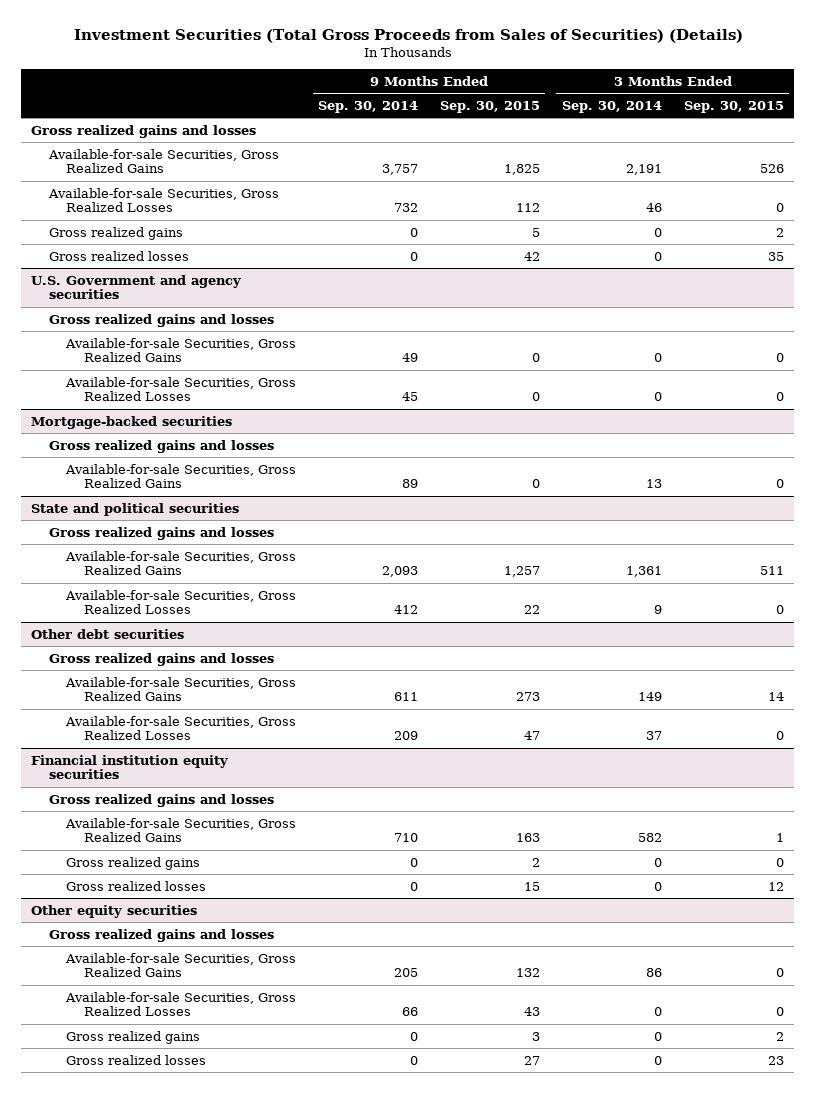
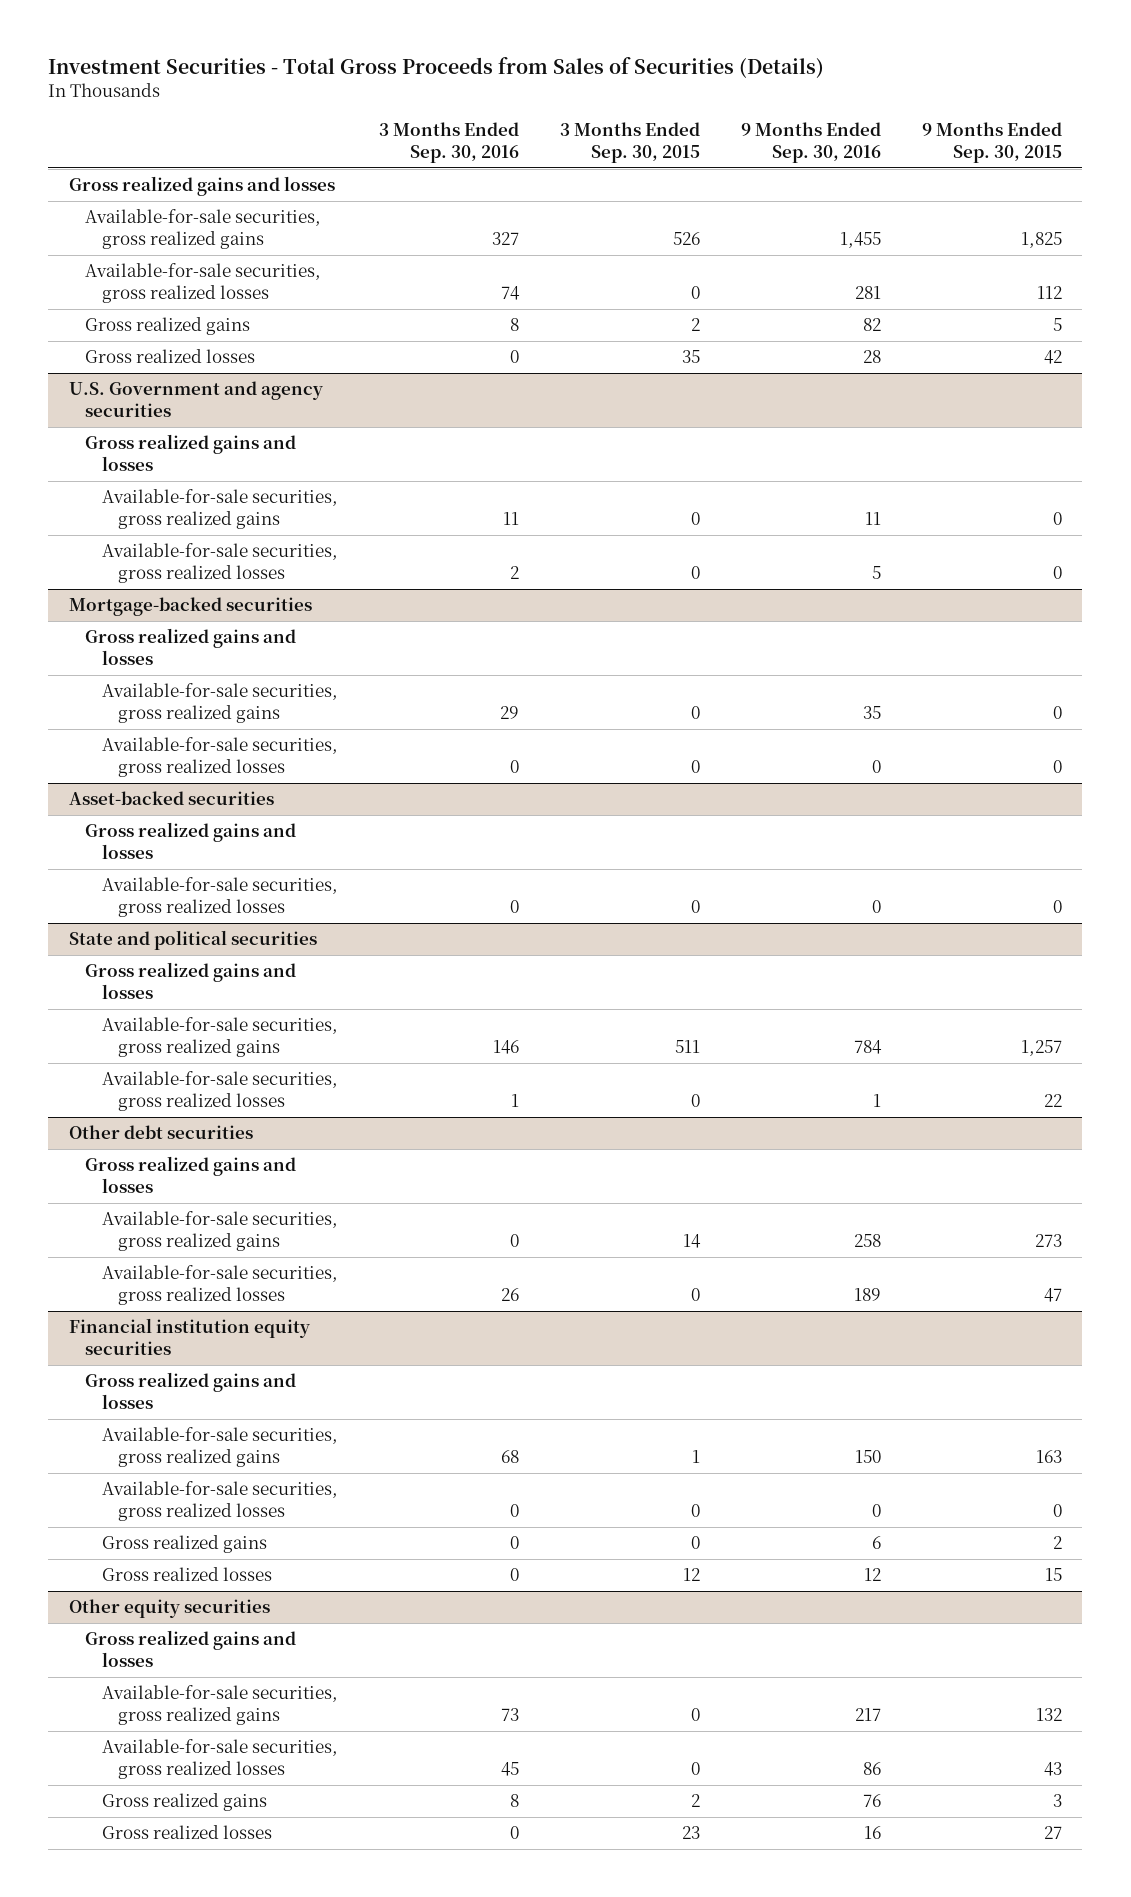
- Investment Securities (Total Gross Proceeds from Sales of Securities) (Details)
+ Investment Securities - Total Gross Proceeds from Sales of Securities (Details)
- | 9 Months Ended Sep. 30, 2014 | 9 Months Ended Sep. 30, 2015 | 3 Months Ended Sep. 30, 2014 | 3 Months Ended Sep. 30, 2015
+ | 3 Months Ended Sep. 30, 2016 | 3 Months Ended Sep. 30, 2015 | 9 Months Ended Sep. 30, 2016 | 9 Months Ended Sep. 30, 2015
- Available-for-sale Securities, Gross Realized Gains | 3,757 | 1,825 | 2,191 | 526
- Available-for-sale Securities, Gross Realized Losses | 732 | 112 | 46 | 0
+ Available-for-sale securities, gross realized gains | 327 | 526 | 1,455 | 1,825
+ Available-for-sale securities, gross realized losses | 74 | 0 | 281 | 112
@ U.S. Government and agency securities
- Available-for-sale Securities, Gross Realized Gains | 49 | 0 | 0 | 0
- Available-for-sale Securities, Gross Realized Losses | 45 | 0 | 0 | 0
+ Available-for-sale securities, gross realized gains | 11 | 0 | 11 | 0
+ Available-for-sale securities, gross realized losses | 2 | 0 | 5 | 0
@ Mortgage-backed securities
- Available-for-sale Securities, Gross Realized Gains | 89 | 0 | 13 | 0
+ Available-for-sale securities, gross realized gains | 29 | 0 | 35 | 0
+ Available-for-sale securities, gross realized losses | 0 | 0 | 0 | 0
+ Asset-backed securities
+ Gross realized gains and losses
+ Available-for-sale securities, gross realized losses | 0 | 0 | 0 | 0
@ State and political securities
- Available-for-sale Securities, Gross Realized Gains | 2,093 | 1,257 | 1,361 | 511
- Available-for-sale Securities, Gross Realized Losses | 412 | 22 | 9 | 0
+ Available-for-sale securities, gross realized gains | 146 | 511 | 784 | 1,257
+ Available-for-sale securities, gross realized losses | 1 | 0 | 1 | 22
@ Other debt securities
- Available-for-sale Securities, Gross Realized Gains | 611 | 273 | 149 | 14
- Available-for-sale Securities, Gross Realized Losses | 209 | 47 | 37 | 0
+ Available-for-sale securities, gross realized gains | 0 | 14 | 258 | 273
+ Available-for-sale securities, gross realized losses | 26 | 0 | 189 | 47
@ Financial institution equity securities
- Available-for-sale Securities, Gross Realized Gains | 710 | 163 | 582 | 1
+ Available-for-sale securities, gross realized gains | 68 | 1 | 150 | 163
+ Available-for-sale securities, gross realized losses | 0 | 0 | 0 | 0
@ Other equity securities
- Available-for-sale Securities, Gross Realized Gains | 205 | 132 | 86 | 0
- Available-for-sale Securities, Gross Realized Losses | 66 | 43 | 0 | 0
+ Available-for-sale securities, gross realized gains | 73 | 0 | 217 | 132
+ Available-for-sale securities, gross realized losses | 45 | 0 | 86 | 43

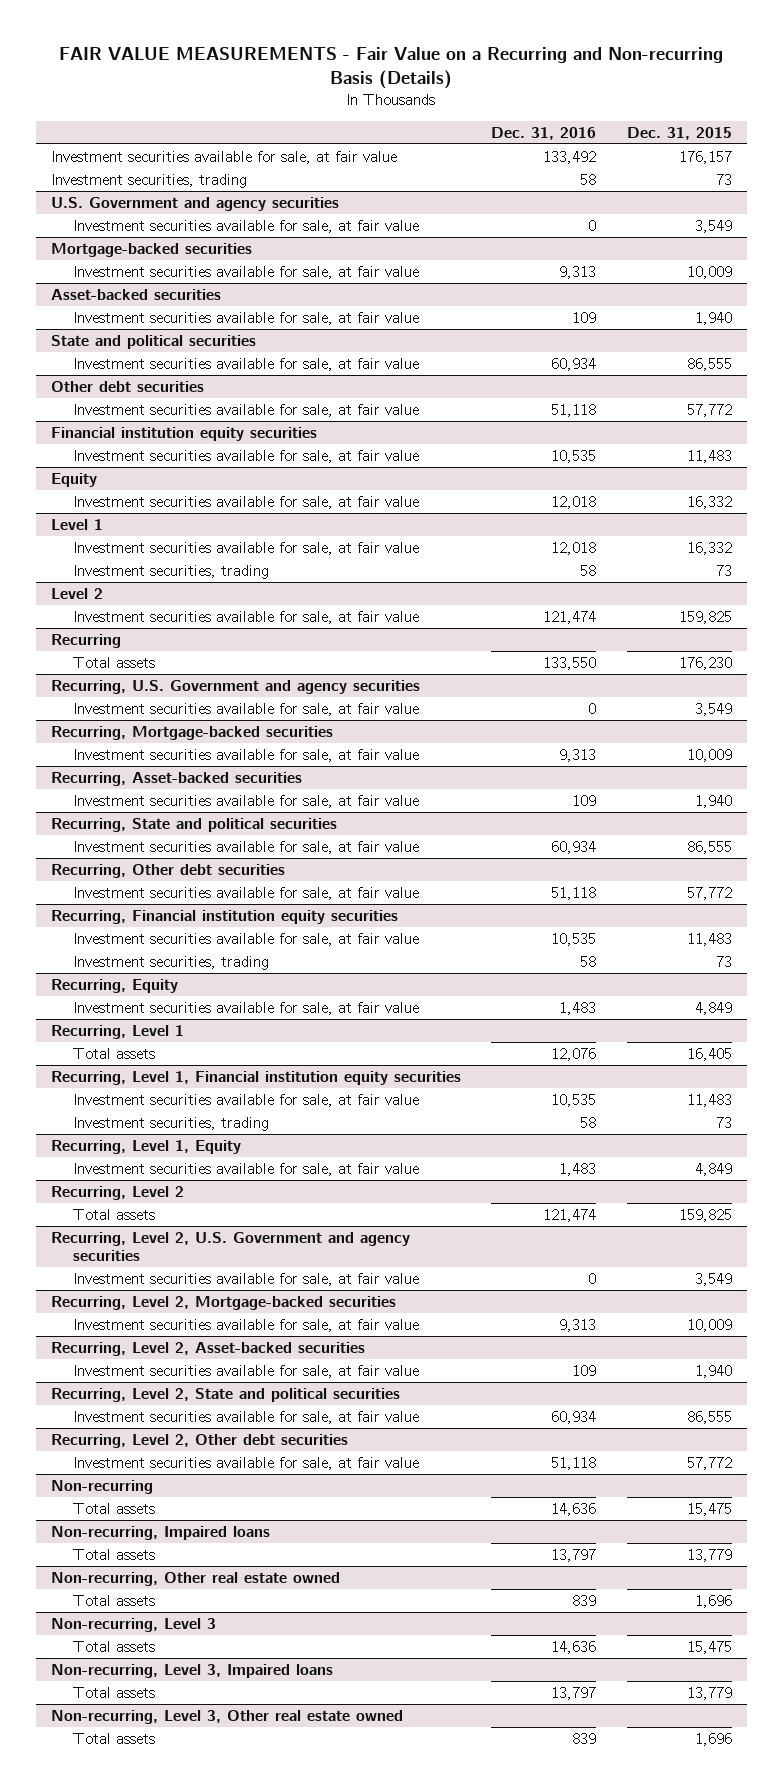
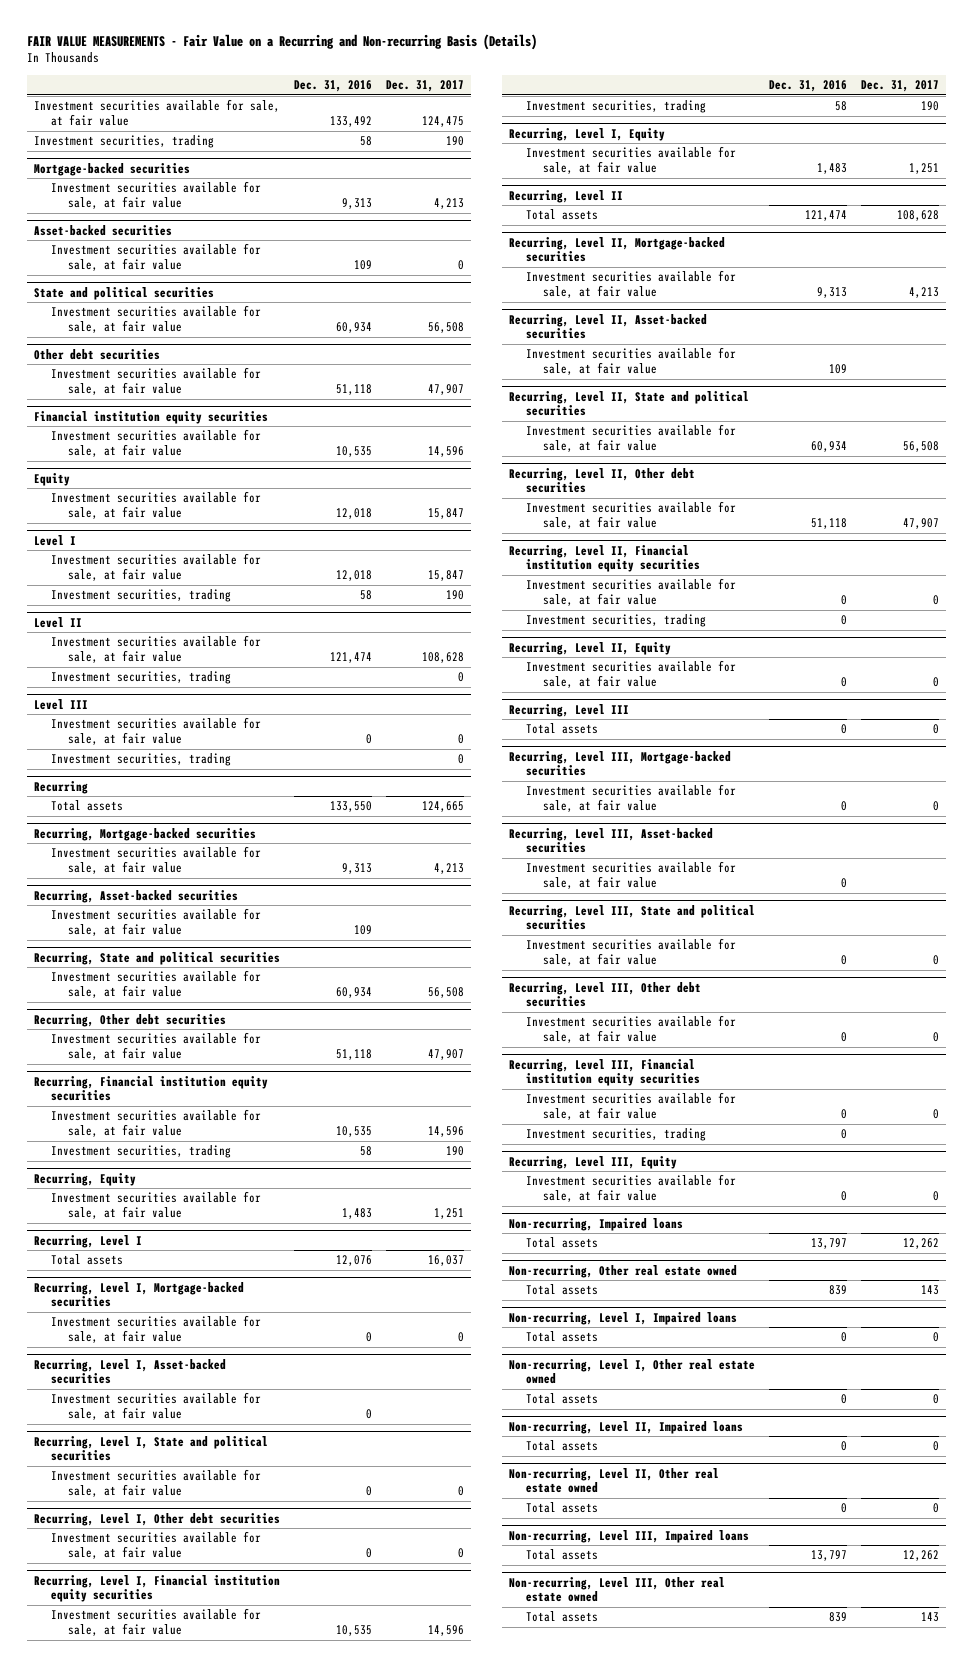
- | Dec. 31, 2016 | Dec. 31, 2015
+ | Dec. 31, 2016 | Dec. 31, 2017
- U.S. Government and agency securities
- Investment securities available for sale, at fair value | 0 | 3,549
- Level 1
+ Level I
- Level 2
+ Level II
+ Investment securities, trading | | 0
+ Level III
+ Investment securities available for sale, at fair value | 0 | 0
+ Investment securities, trading | | 0
- Recurring, U.S. Government and agency securities
- Investment securities available for sale, at fair value | 0 | 3,549
- Recurring, Level 1
+ Recurring, Level I
- Recurring, Level 1, Financial institution equity securities
+ Recurring, Level I, Mortgage-backed securities
+ Investment securities available for sale, at fair value | 0 | 0
+ Recurring, Level I, Asset-backed securities
+ Investment securities available for sale, at fair value | 0 |
+ Recurring, Level I, State and political securities
+ Investment securities available for sale, at fair value | 0 | 0
+ Recurring, Level I, Other debt securities
+ Investment securities available for sale, at fair value | 0 | 0
+ Recurring, Level I, Financial institution equity securities
- Recurring, Level 1, Equity
+ Recurring, Level I, Equity
- Recurring, Level 2
+ Recurring, Level II
- Recurring, Level 2, U.S. Government and agency securities
- Investment securities available for sale, at fair value | 0 | 3,549
- Recurring, Level 2, Mortgage-backed securities
+ Recurring, Level II, Mortgage-backed securities
- Recurring, Level 2, Asset-backed securities
+ Recurring, Level II, Asset-backed securities
- Recurring, Level 2, State and political securities
+ Recurring, Level II, State and political securities
- Recurring, Level 2, Other debt securities
+ Recurring, Level II, Other debt securities
- Non-recurring
- Total assets | 14,636 | 15,475
+ Recurring, Level II, Financial institution equity securities
+ Investment securities available for sale, at fair value | 0 | 0
+ Investment securities, trading | 0 |
+ Recurring, Level II, Equity
+ Investment securities available for sale, at fair value | 0 | 0
+ Recurring, Level III
+ Total assets | 0 | 0
+ Recurring, Level III, Mortgage-backed securities
+ Investment securities available for sale, at fair value | 0 | 0
+ Recurring, Level III, Asset-backed securities
+ Investment securities available for sale, at fair value | 0 |
+ Recurring, Level III, State and political securities
+ Investment securities available for sale, at fair value | 0 | 0
+ Recurring, Level III, Other debt securities
+ Investment securities available for sale, at fair value | 0 | 0
+ Recurring, Level III, Financial institution equity securities
+ Investment securities available for sale, at fair value | 0 | 0
+ Investment securities, trading | 0 |
+ Recurring, Level III, Equity
+ Investment securities available for sale, at fair value | 0 | 0
- Non-recurring, Level 3
- Total assets | 14,636 | 15,475
- Non-recurring, Level 3, Impaired loans
+ Non-recurring, Level I, Impaired loans
+ Total assets | 0 | 0
+ Non-recurring, Level I, Other real estate owned
+ Total assets | 0 | 0
+ Non-recurring, Level II, Impaired loans
+ Total assets | 0 | 0
+ Non-recurring, Level II, Other real estate owned
+ Total assets | 0 | 0
+ Non-recurring, Level III, Impaired loans
- Non-recurring, Level 3, Other real estate owned
+ Non-recurring, Level III, Other real estate owned

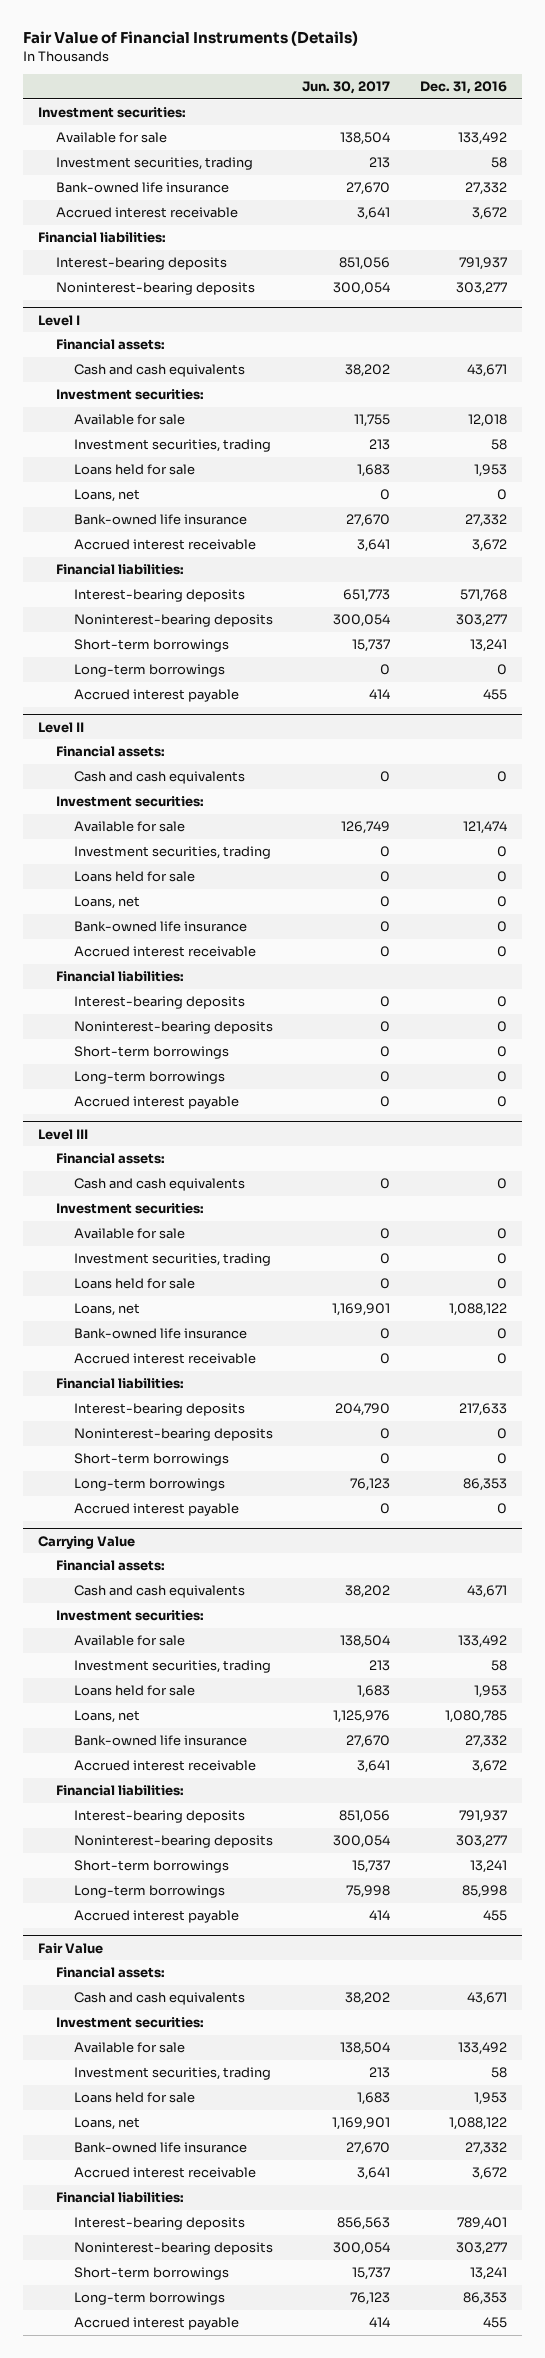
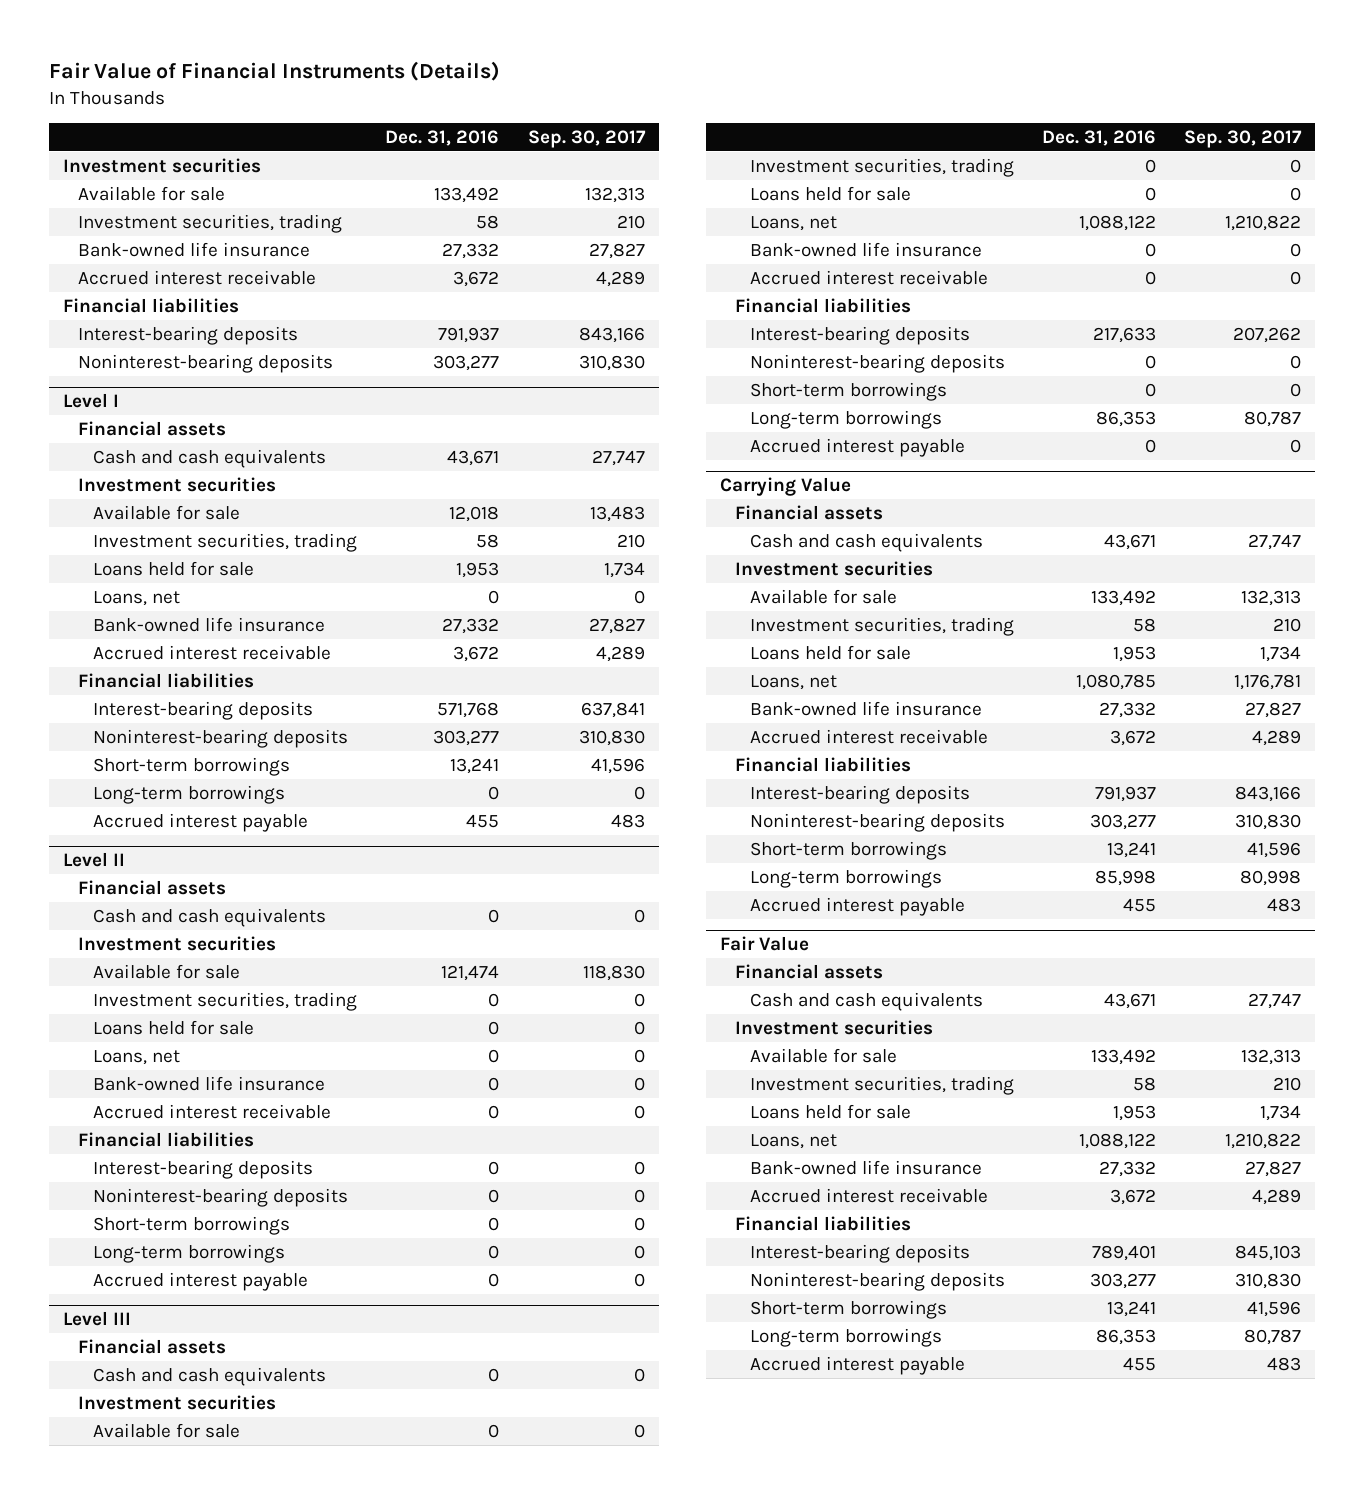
- | Jun. 30, 2017 | Dec. 31, 2016
+ | Dec. 31, 2016 | Sep. 30, 2017
- Investment securities:
+ Investment securities
- Financial liabilities:
+ Financial liabilities
@ Level I
- Financial assets:
+ Financial assets
- Investment securities:
+ Investment securities
- Financial liabilities:
+ Financial liabilities
@ Level II
- Financial assets:
+ Financial assets
- Investment securities:
+ Investment securities
- Financial liabilities:
+ Financial liabilities
@ Level III
- Financial assets:
+ Financial assets
- Investment securities:
+ Investment securities
- Financial liabilities:
+ Financial liabilities
@ Carrying Value
- Financial assets:
+ Financial assets
- Investment securities:
+ Investment securities
- Financial liabilities:
+ Financial liabilities
@ Fair Value
- Financial assets:
+ Financial assets
- Investment securities:
+ Investment securities
- Financial liabilities:
+ Financial liabilities

